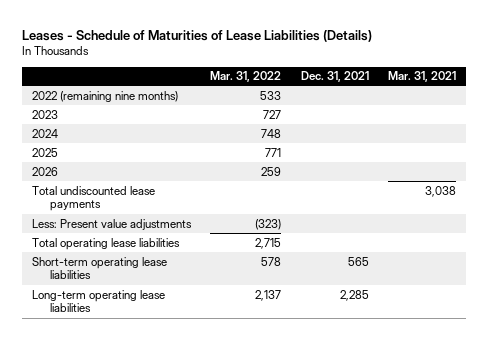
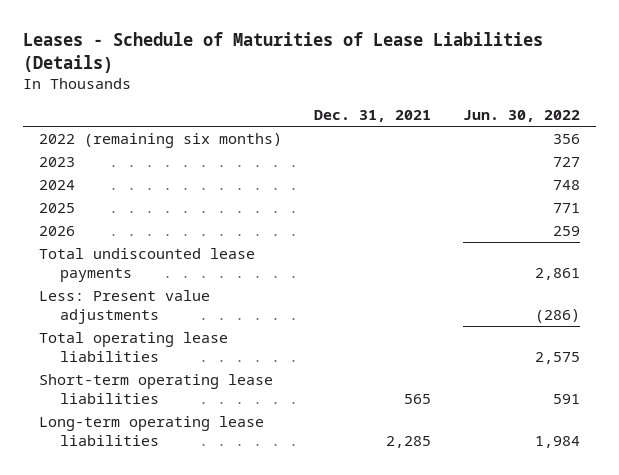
- | Mar. 31, 2022 | Dec. 31, 2021 | Mar. 31, 2021
+ | Dec. 31, 2021 | Jun. 30, 2022
- 2022 (remaining nine months) | 533 | |
+ 2022 (remaining six months) | | 356

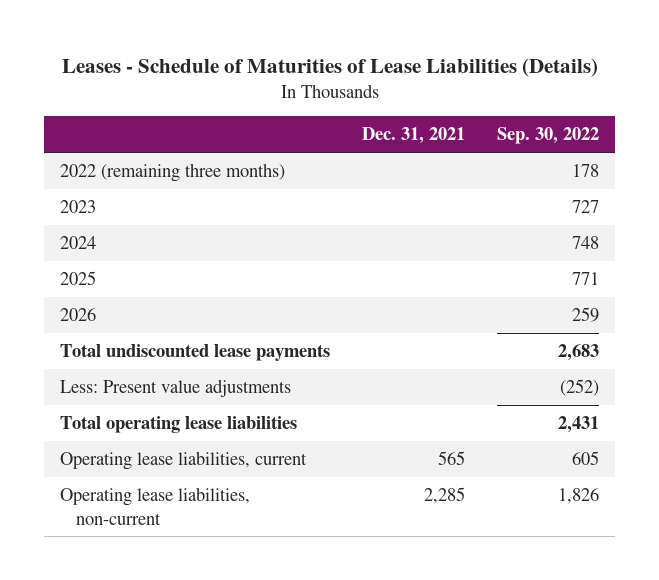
- | Dec. 31, 2021 | Jun. 30, 2022
+ | Dec. 31, 2021 | Sep. 30, 2022
- 2022 (remaining six months) | | 356
+ 2022 (remaining three months) | | 178
- Short-term operating lease liabilities | 565 | 591
- Long-term operating lease liabilities | 2,285 | 1,984
+ Operating lease liabilities, current | 565 | 605
+ Operating lease liabilities, non-current | 2,285 | 1,826

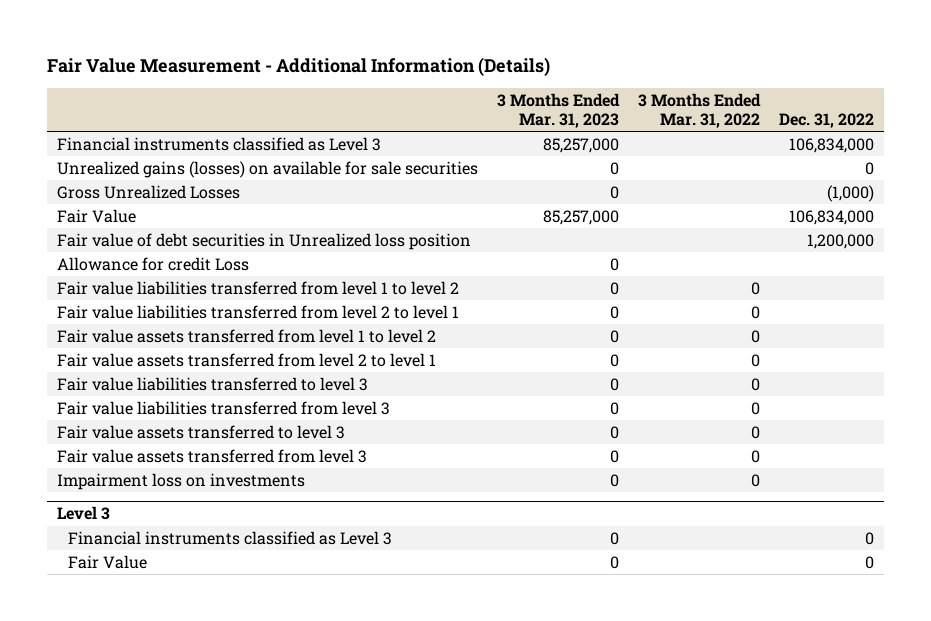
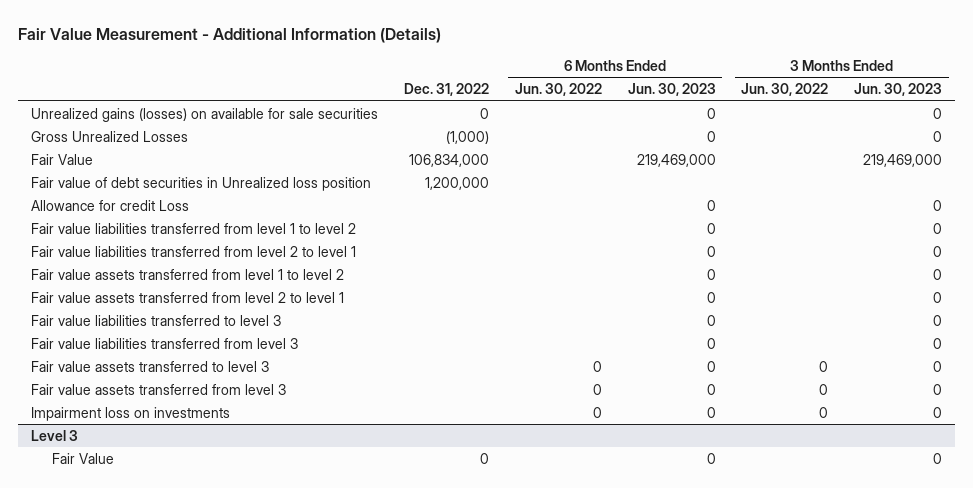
- | 3 Months Ended Mar. 31, 2023 | 3 Months Ended Mar. 31, 2022 | Dec. 31, 2022
+ | Dec. 31, 2022 | 6 Months Ended Jun. 30, 2022 | 6 Months Ended Jun. 30, 2023 | 3 Months Ended Jun. 30, 2022 | 3 Months Ended Jun. 30, 2023
- Financial instruments classified as Level 3 | 85,257,000 | | 106,834,000
@ Level 3
- Financial instruments classified as Level 3 | 0 | | 0

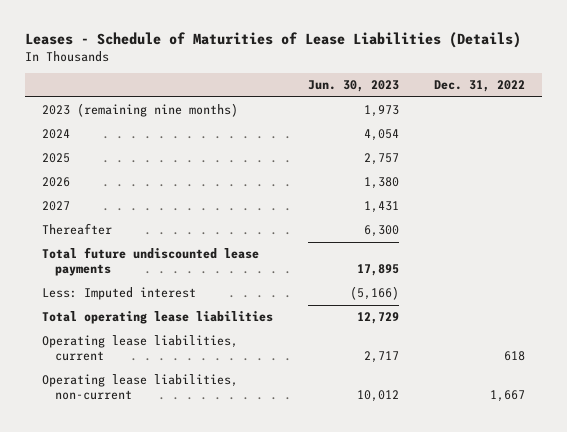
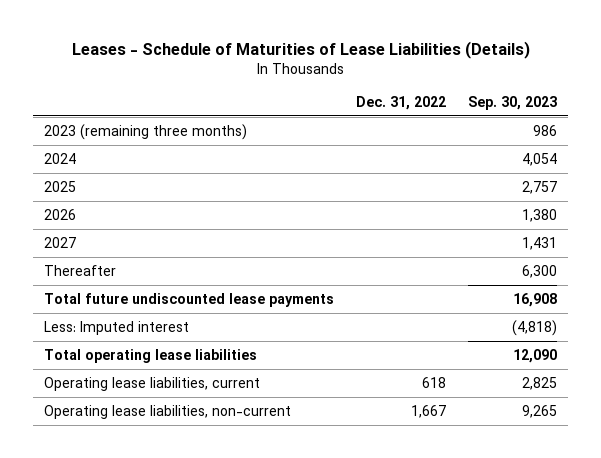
- | Jun. 30, 2023 | Dec. 31, 2022
+ | Dec. 31, 2022 | Sep. 30, 2023
- 2023 (remaining nine months) | 1,973 |
+ 2023 (remaining three months) | | 986

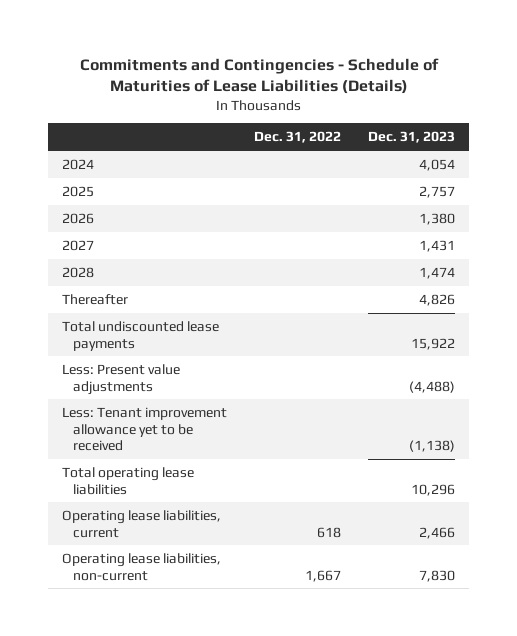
- Leases - Schedule of Maturities of Lease Liabilities (Details)
+ Commitments and Contingencies - Schedule of Maturities of Lease Liabilities (Details)
- | Dec. 31, 2022 | Sep. 30, 2023
+ | Dec. 31, 2022 | Dec. 31, 2023
- 2023 (remaining three months) | | 986
+ 2028 | | 1,474
- Total future undiscounted lease payments | | 16,908
- Less: Imputed interest | | (4,818)
+ Total undiscounted lease payments | | 15,922
+ Less: Present value adjustments | | (4,488)
+ Less: Tenant improvement allowance yet to be received | | (1,138)

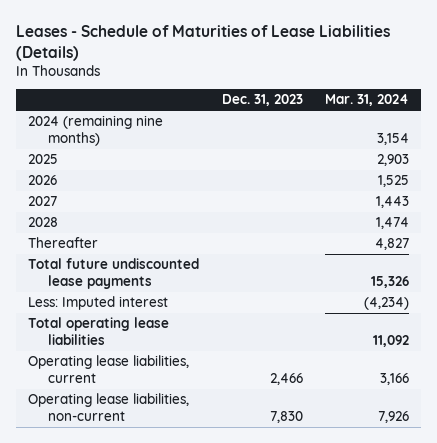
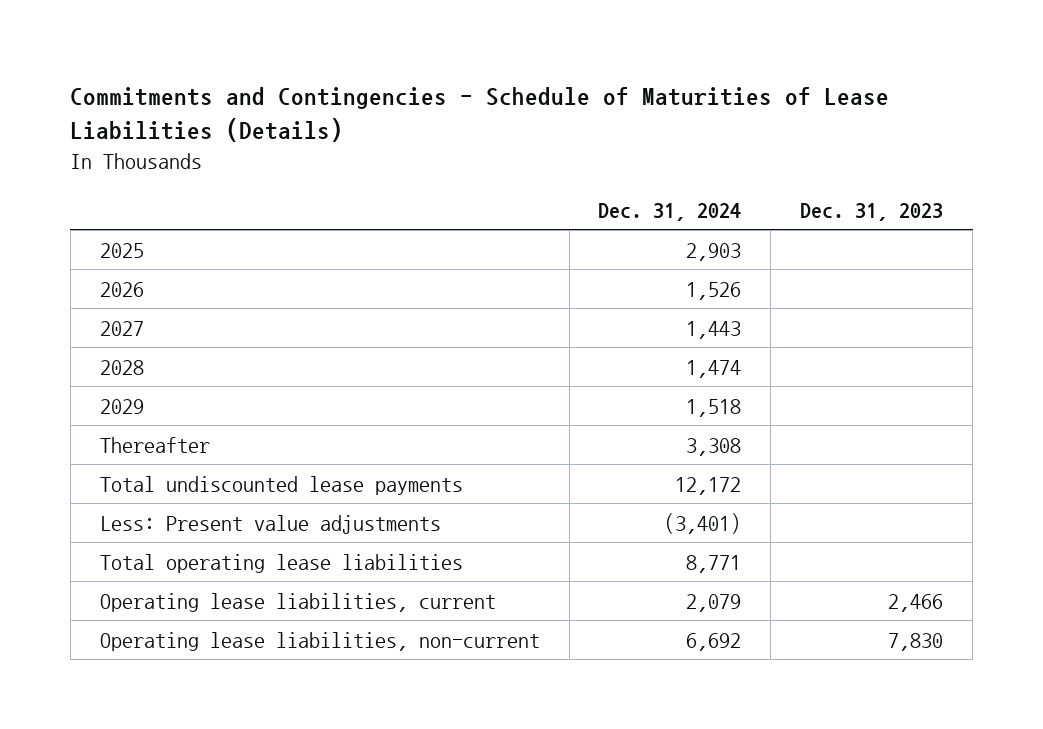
- Leases - Schedule of Maturities of Lease Liabilities (Details)
+ Commitments and Contingencies - Schedule of Maturities of Lease Liabilities (Details)
- | Dec. 31, 2023 | Mar. 31, 2024
+ | Dec. 31, 2024 | Dec. 31, 2023
- 2024 (remaining nine months) | | 3,154
+ 2029 | 1,518 |
- Total future undiscounted lease payments | | 15,326
- Less: Imputed interest | | (4,234)
+ Total undiscounted lease payments | 12,172 |
+ Less: Present value adjustments | (3,401) |

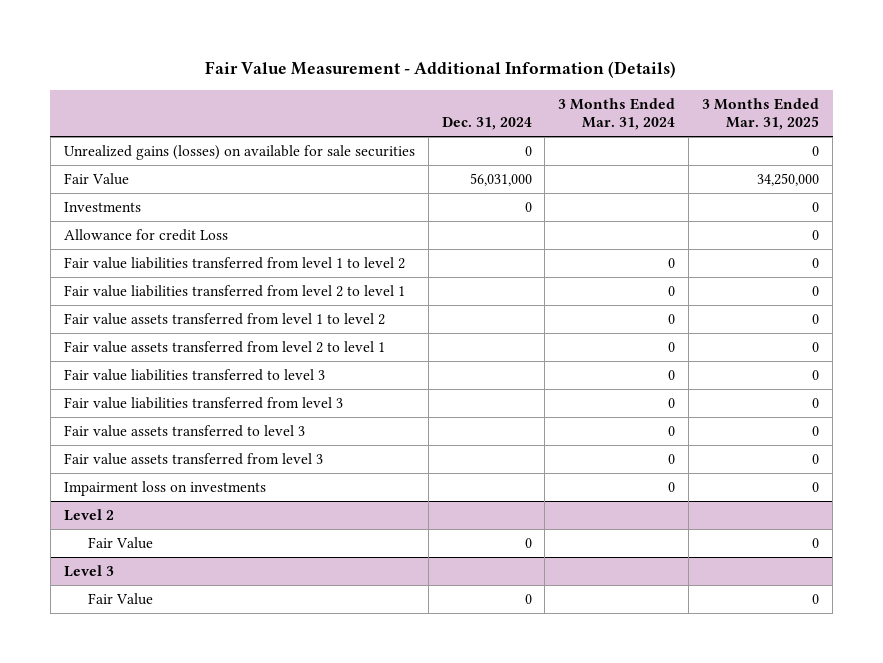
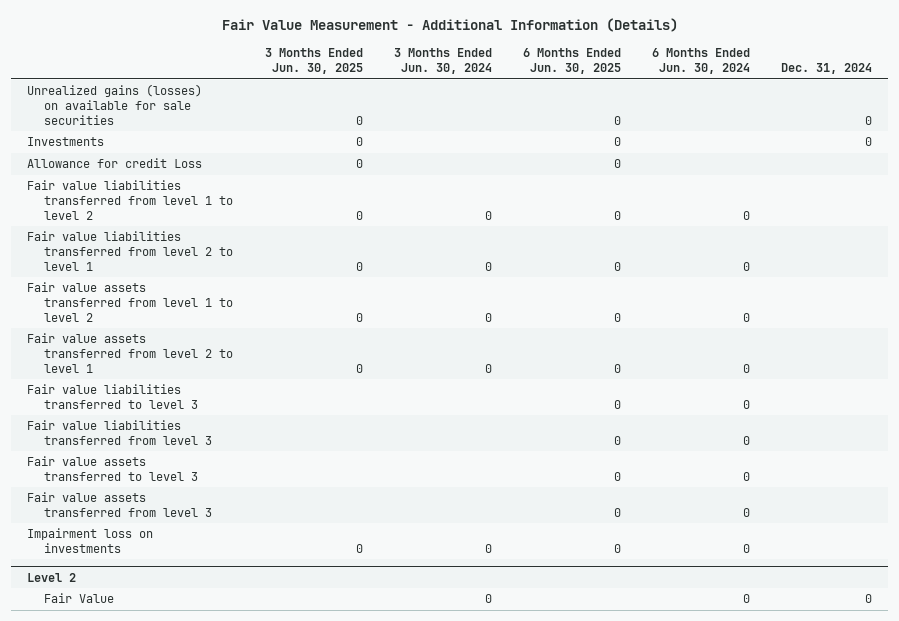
- | Dec. 31, 2024 | 3 Months Ended Mar. 31, 2024 | 3 Months Ended Mar. 31, 2025
+ | 3 Months Ended Jun. 30, 2025 | 3 Months Ended Jun. 30, 2024 | 6 Months Ended Jun. 30, 2025 | 6 Months Ended Jun. 30, 2024 | Dec. 31, 2024
- Fair Value | 56,031,000 | | 34,250,000
- Level 3
- Fair Value | 0 | | 0

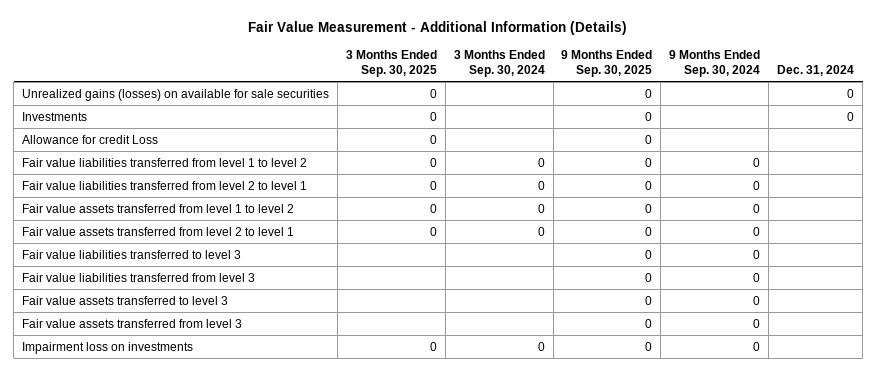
- | 3 Months Ended Jun. 30, 2025 | 3 Months Ended Jun. 30, 2024 | 6 Months Ended Jun. 30, 2025 | 6 Months Ended Jun. 30, 2024 | Dec. 31, 2024
+ | 3 Months Ended Sep. 30, 2025 | 3 Months Ended Sep. 30, 2024 | 9 Months Ended Sep. 30, 2025 | 9 Months Ended Sep. 30, 2024 | Dec. 31, 2024
- Level 2
- Fair Value | | 0 | | 0 | 0

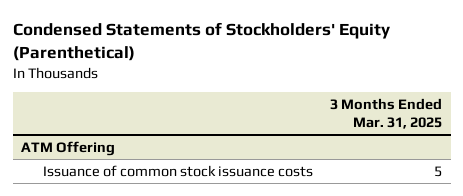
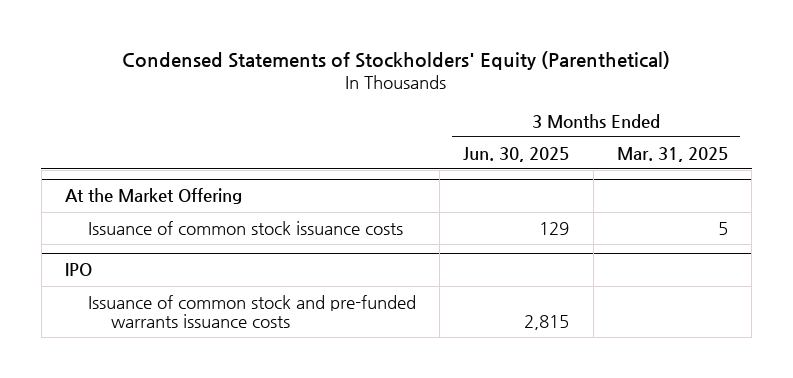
- | 3 Months Ended Mar. 31, 2025
+ | 3 Months Ended Jun. 30, 2025 | 3 Months Ended Mar. 31, 2025
- ATM Offering
+ At the Market Offering
+ IPO
+ Issuance of common stock and pre-funded warrants issuance costs | 2,815 |

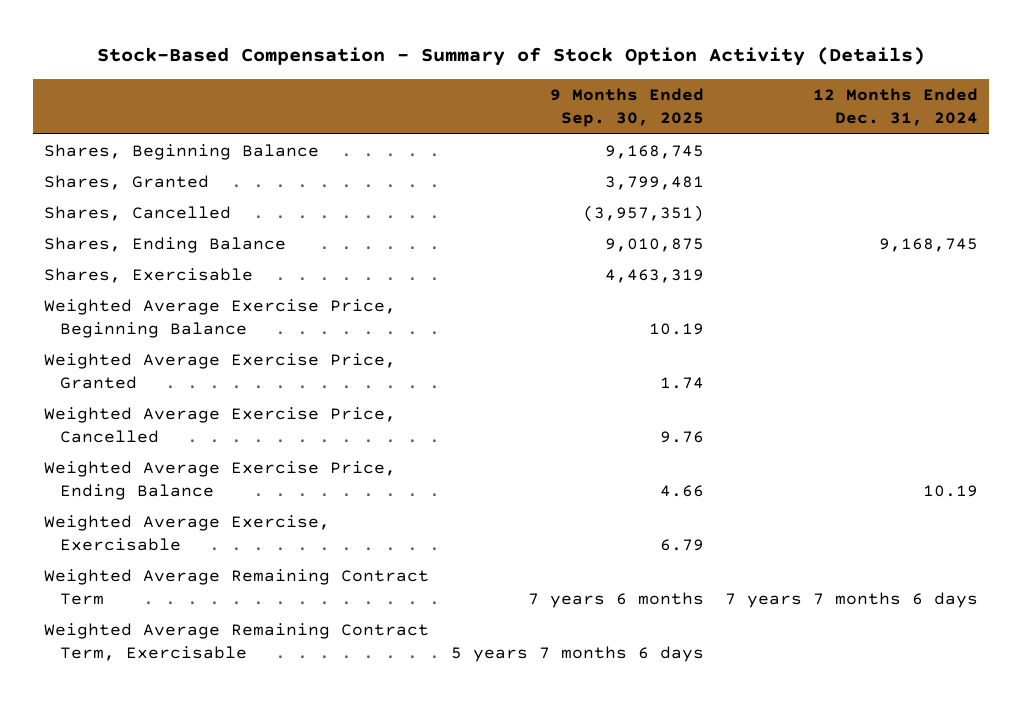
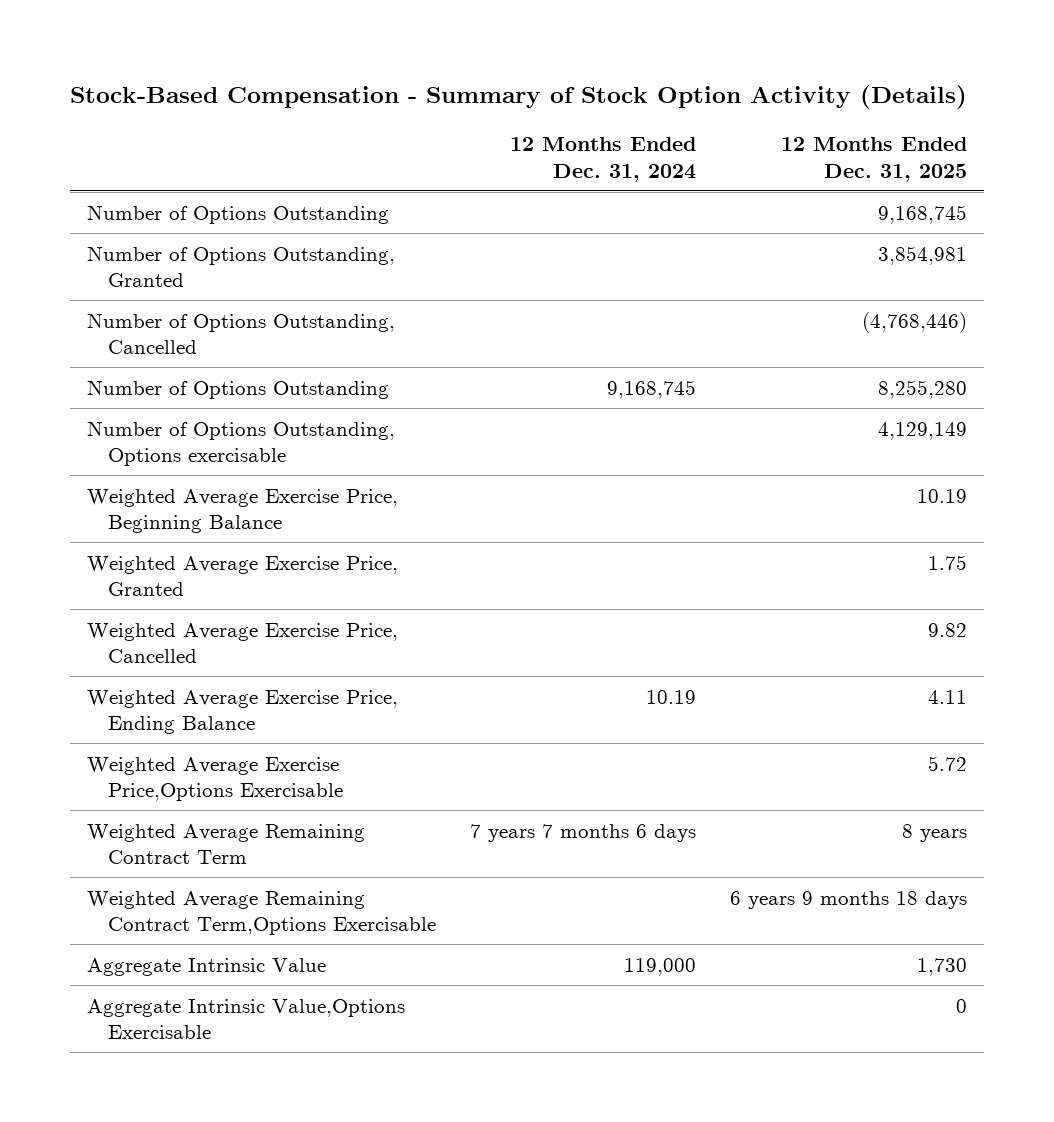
- | 9 Months Ended Sep. 30, 2025 | 12 Months Ended Dec. 31, 2024
+ | 12 Months Ended Dec. 31, 2024 | 12 Months Ended Dec. 31, 2025
- Shares, Beginning Balance | 9,168,745 |
- Shares, Granted | 3,799,481 |
- Shares, Cancelled | (3,957,351) |
- Shares, Ending Balance | 9,010,875 | 9,168,745
- Shares, Exercisable | 4,463,319 |
+ Number of Options Outstanding | | 9,168,745
+ Number of Options Outstanding, Granted | | 3,854,981
+ Number of Options Outstanding, Cancelled | | (4,768,446)
+ Number of Options Outstanding | 9,168,745 | 8,255,280
+ Number of Options Outstanding, Options exercisable | | 4,129,149
- Weighted Average Exercise, Exercisable | 6.79 |
+ Weighted Average Exercise Price,Options Exercisable | | 5.72
- Weighted Average Remaining Contract Term, Exercisable | 5 years 7 months 6 days |
+ Weighted Average Remaining Contract Term,Options Exercisable | | 6 years 9 months 18 days
+ Aggregate Intrinsic Value | 119,000 | 1,730
+ Aggregate Intrinsic Value,Options Exercisable | | 0

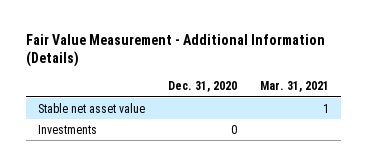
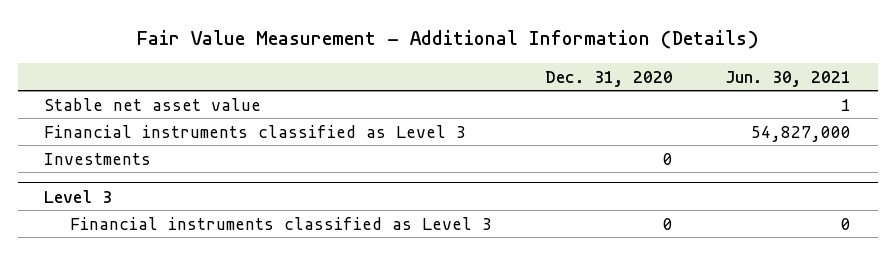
- | Dec. 31, 2020 | Mar. 31, 2021
+ | Dec. 31, 2020 | Jun. 30, 2021
+ Financial instruments classified as Level 3 | | 54,827,000
+ Level 3
+ Financial instruments classified as Level 3 | 0 | 0

